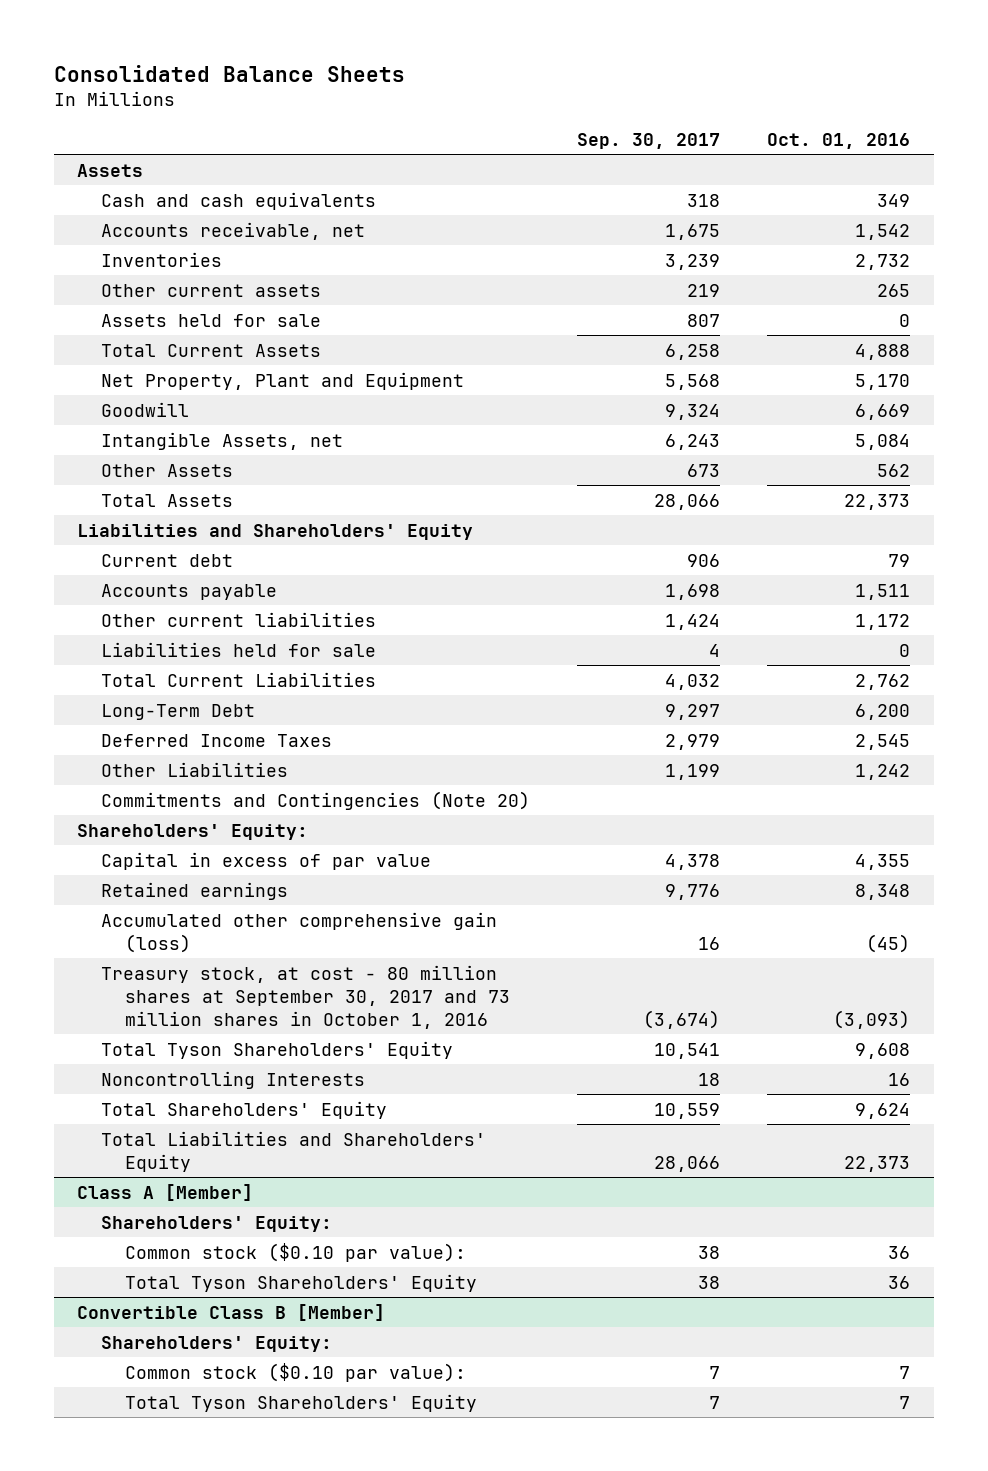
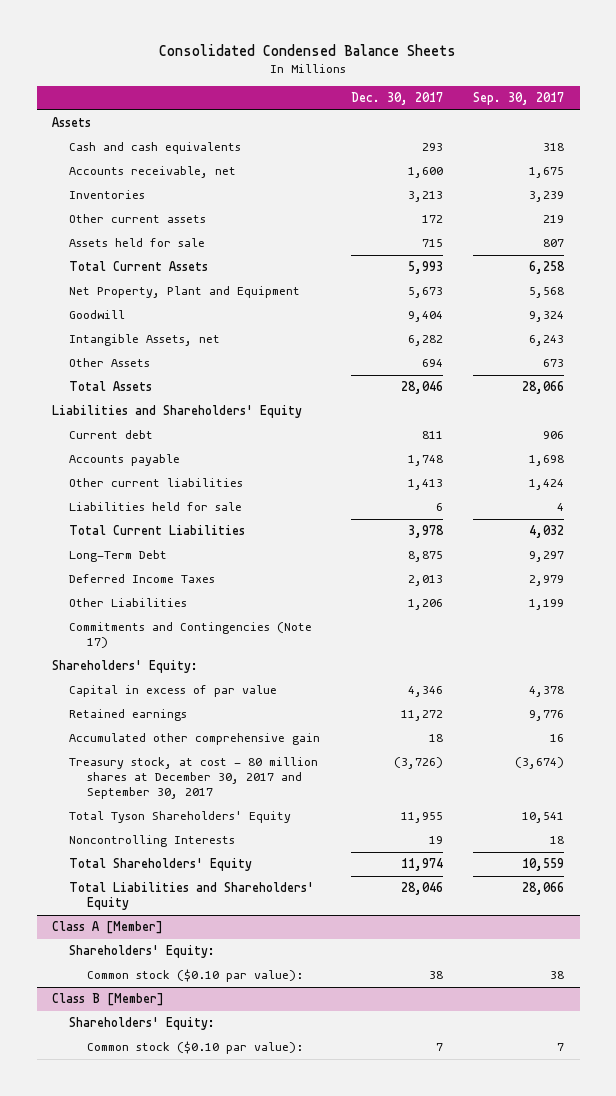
- Consolidated Balance Sheets
+ Consolidated Condensed Balance Sheets
- | Sep. 30, 2017 | Oct. 01, 2016
+ | Dec. 30, 2017 | Sep. 30, 2017
- Commitments and Contingencies (Note 20)
+ Commitments and Contingencies (Note 17)
- Accumulated other comprehensive gain (loss) | 16 | (45)
- Treasury stock, at cost - 80 million shares at September 30, 2017 and 73 million shares in October 1, 2016 | (3,674) | (3,093)
+ Accumulated other comprehensive gain | 18 | 16
+ Treasury stock, at cost - 80 million shares at December 30, 2017 and September 30, 2017 | (3,726) | (3,674)
@ Class A [Member]
- Total Tyson Shareholders' Equity | 38 | 36
- Convertible Class B [Member]
+ Class B [Member]
- Total Tyson Shareholders' Equity | 7 | 7

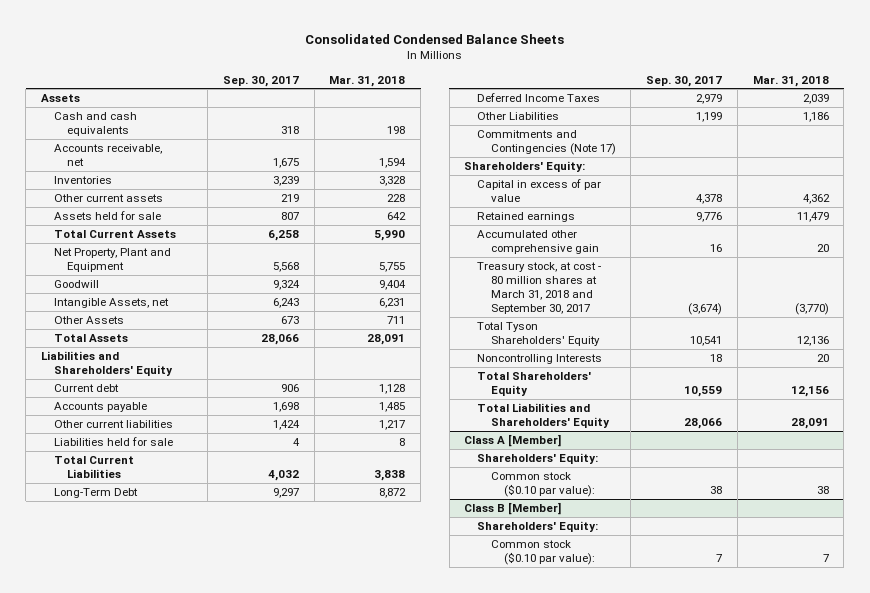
- | Dec. 30, 2017 | Sep. 30, 2017
+ | Sep. 30, 2017 | Mar. 31, 2018
- Treasury stock, at cost - 80 million shares at December 30, 2017 and September 30, 2017 | (3,726) | (3,674)
+ Treasury stock, at cost - 80 million shares at March 31, 2018 and September 30, 2017 | (3,674) | (3,770)

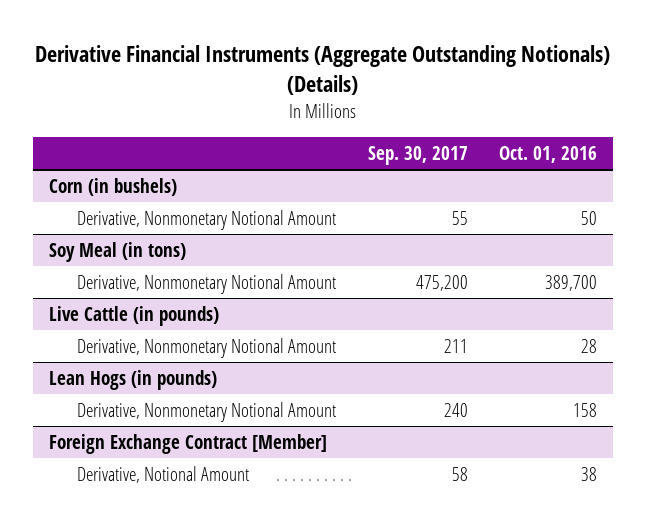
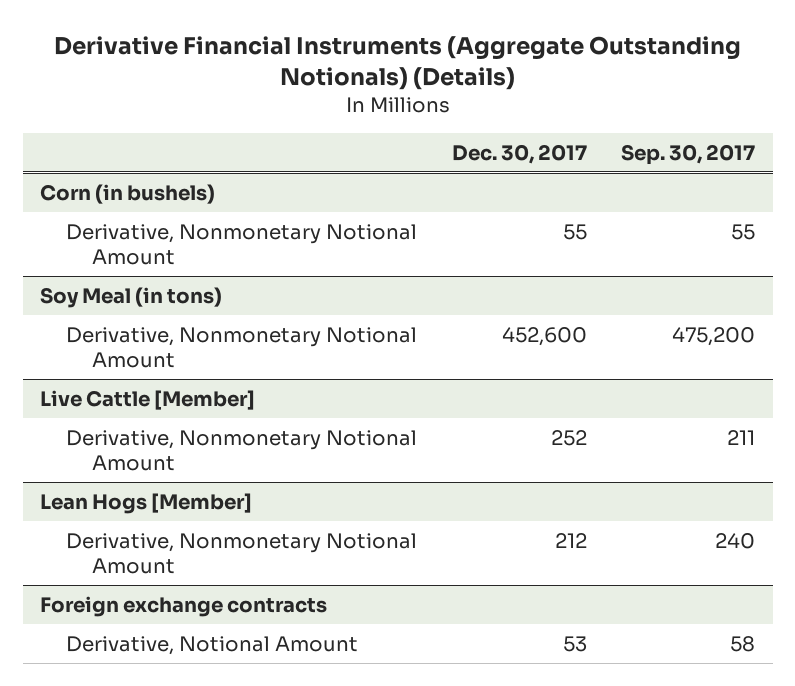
- | Sep. 30, 2017 | Oct. 01, 2016
+ | Dec. 30, 2017 | Sep. 30, 2017
- Live Cattle (in pounds)
+ Live Cattle [Member]
- Lean Hogs (in pounds)
+ Lean Hogs [Member]
- Foreign Exchange Contract [Member]
+ Foreign exchange contracts

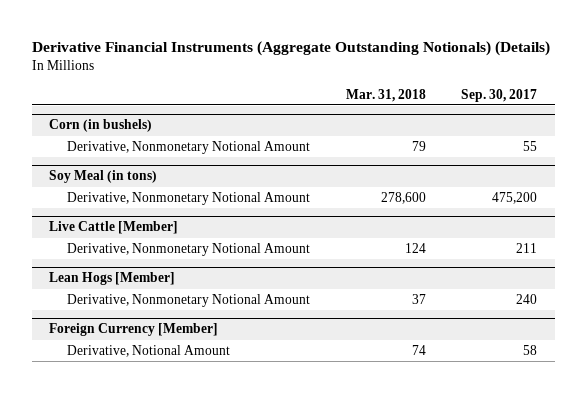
- | Dec. 30, 2017 | Sep. 30, 2017
+ | Mar. 31, 2018 | Sep. 30, 2017
- Foreign exchange contracts
+ Foreign Currency [Member]

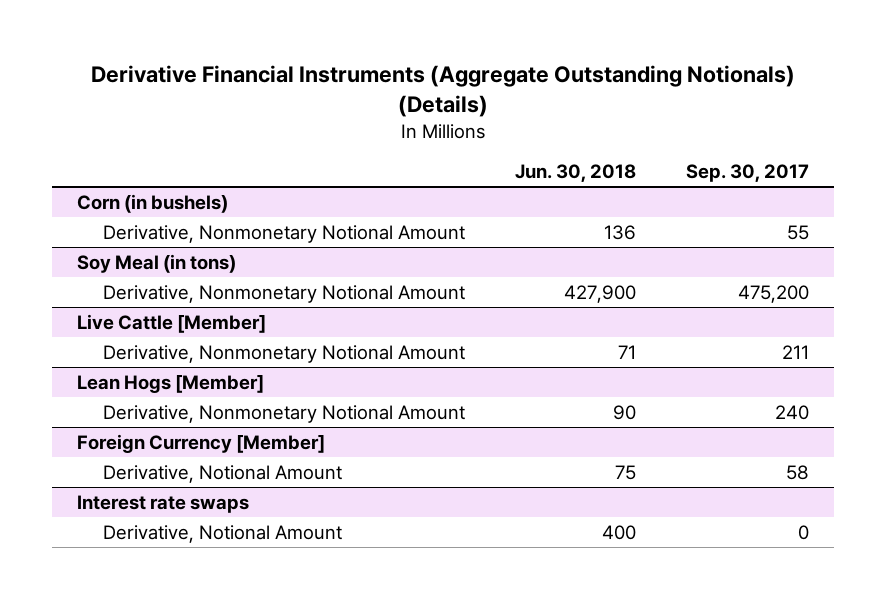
- | Mar. 31, 2018 | Sep. 30, 2017
+ | Jun. 30, 2018 | Sep. 30, 2017
+ Interest rate swaps
+ Derivative, Notional Amount | 400 | 0

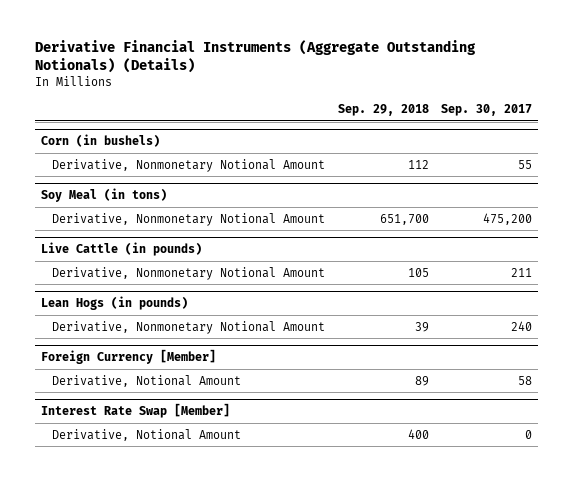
- | Jun. 30, 2018 | Sep. 30, 2017
+ | Sep. 29, 2018 | Sep. 30, 2017
- Live Cattle [Member]
+ Live Cattle (in pounds)
- Lean Hogs [Member]
+ Lean Hogs (in pounds)
- Interest rate swaps
+ Interest Rate Swap [Member]

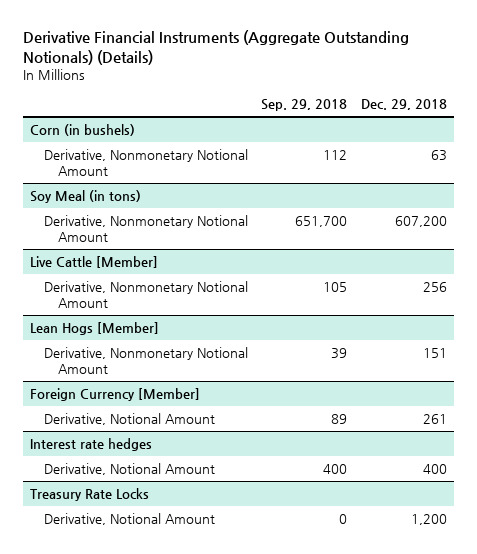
- | Sep. 29, 2018 | Sep. 30, 2017
+ | Sep. 29, 2018 | Dec. 29, 2018
- Live Cattle (in pounds)
+ Live Cattle [Member]
- Lean Hogs (in pounds)
+ Lean Hogs [Member]
- Interest Rate Swap [Member]
+ Interest rate hedges
+ Treasury Rate Locks
+ Derivative, Notional Amount | 0 | 1,200

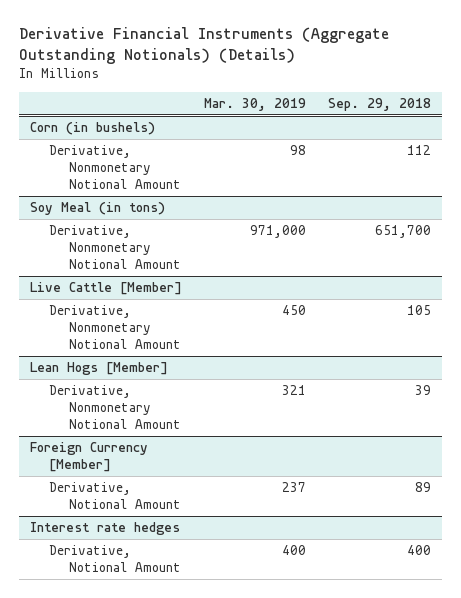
- | Sep. 29, 2018 | Dec. 29, 2018
+ | Mar. 30, 2019 | Sep. 29, 2018
- Treasury Rate Locks
- Derivative, Notional Amount | 0 | 1,200

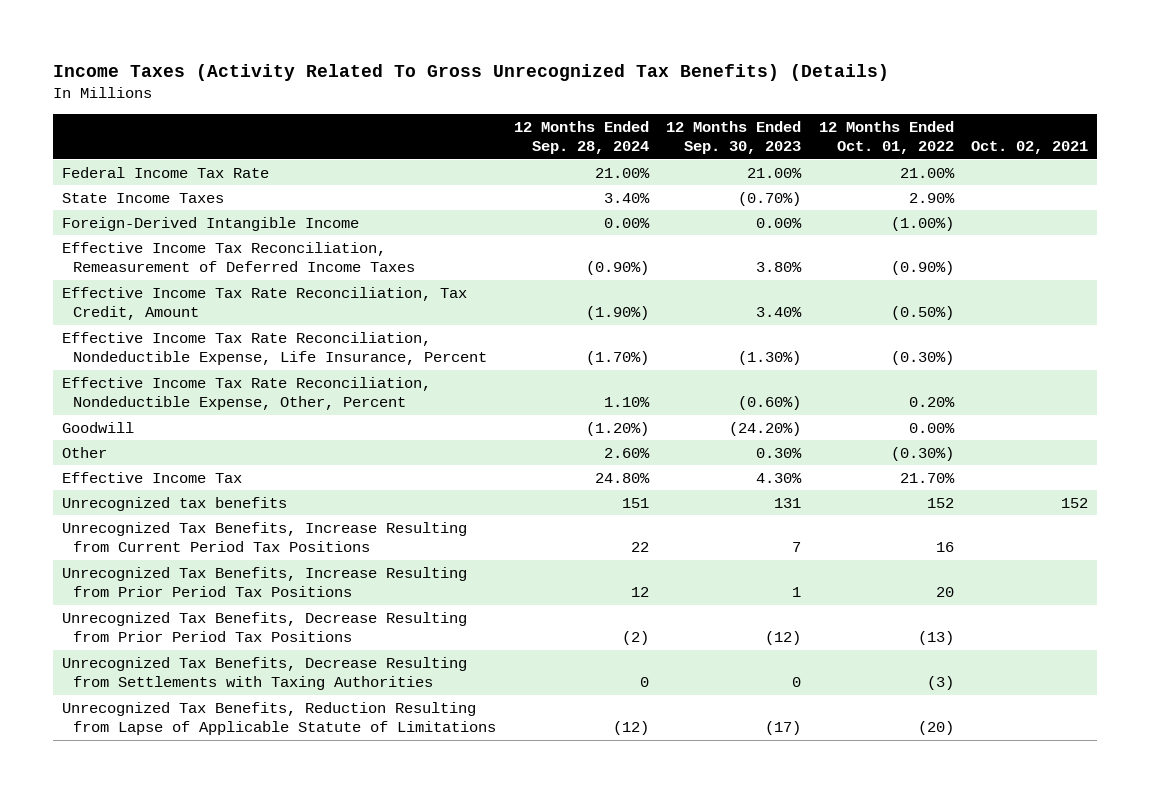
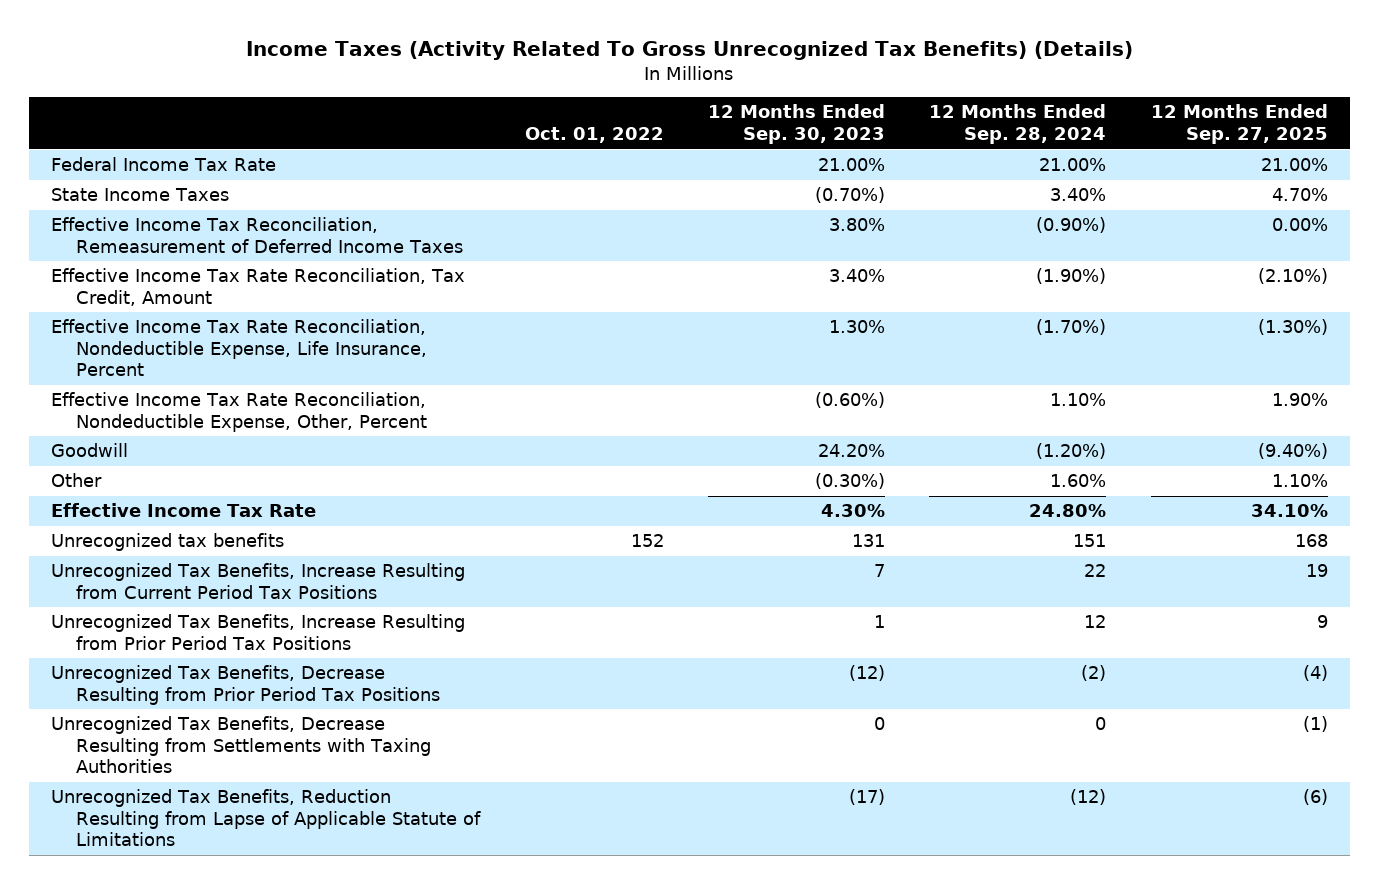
- | 12 Months Ended Sep. 28, 2024 | 12 Months Ended Sep. 30, 2023 | 12 Months Ended Oct. 01, 2022 | Oct. 02, 2021
+ | Oct. 01, 2022 | 12 Months Ended Sep. 30, 2023 | 12 Months Ended Sep. 28, 2024 | 12 Months Ended Sep. 27, 2025
- Foreign-Derived Intangible Income | 0.00% | 0.00% | (1.00%) |
- Effective Income Tax Rate Reconciliation, Nondeductible Expense, Life Insurance, Percent | (1.70%) | (1.30%) | (0.30%) |
+ Effective Income Tax Rate Reconciliation, Nondeductible Expense, Life Insurance, Percent | | 1.30% | (1.70%) | (1.30%)
- Goodwill | (1.20%) | (24.20%) | 0.00% |
- Other | 2.60% | 0.30% | (0.30%) |
- Effective Income Tax | 24.80% | 4.30% | 21.70% |
+ Goodwill | | 24.20% | (1.20%) | (9.40%)
+ Other | | (0.30%) | 1.60% | 1.10%
+ Effective Income Tax Rate | | 4.30% | 24.80% | 34.10%

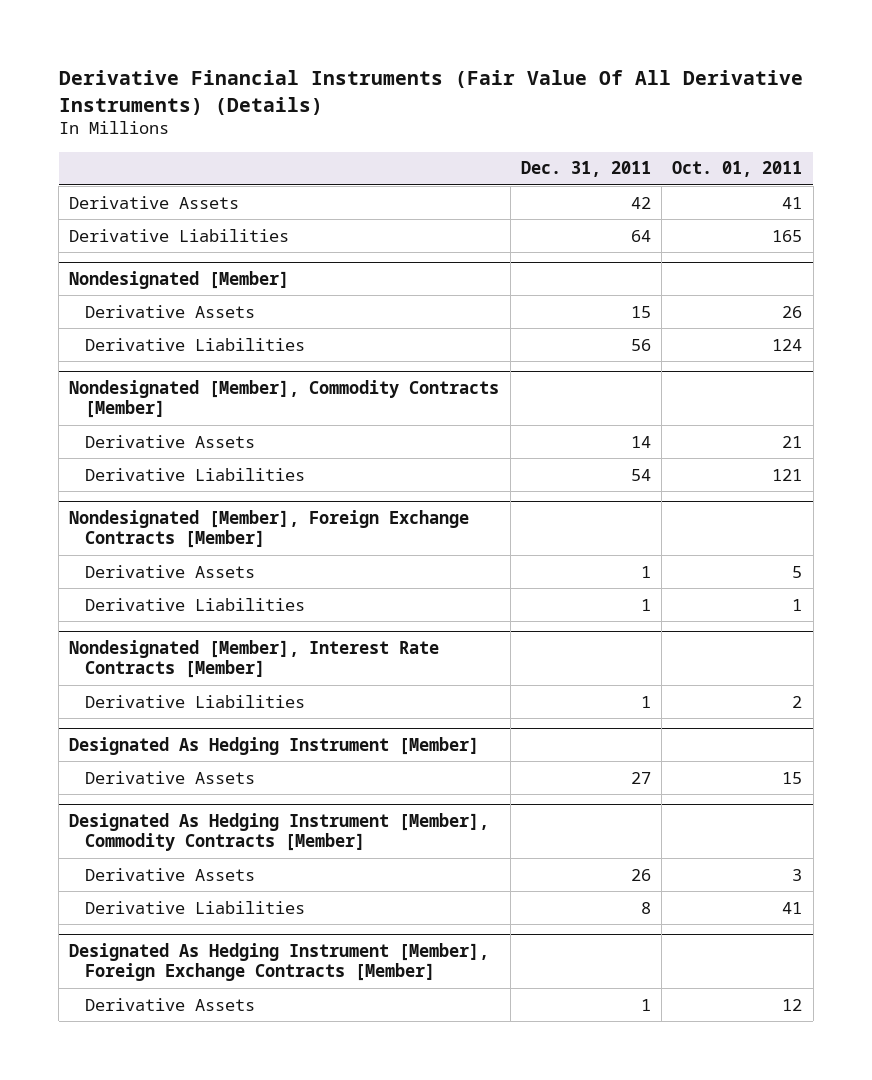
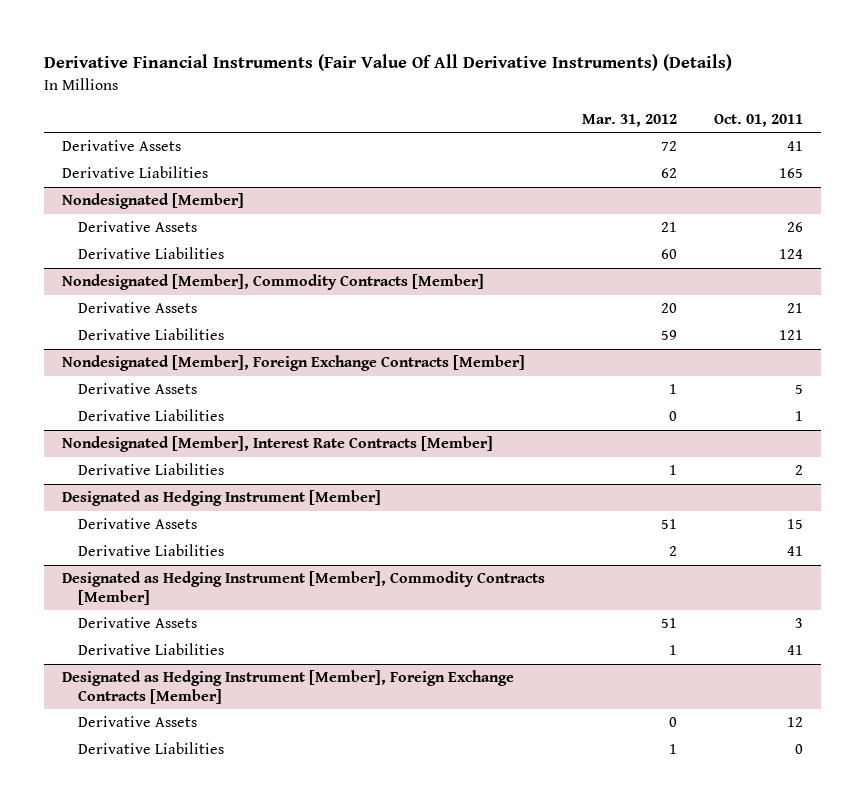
- | Dec. 31, 2011 | Oct. 01, 2011
+ | Mar. 31, 2012 | Oct. 01, 2011
- Designated As Hedging Instrument [Member]
+ Designated as Hedging Instrument [Member]
- Designated As Hedging Instrument [Member], Commodity Contracts [Member]
+ Derivative Liabilities | 2 | 41
+ Designated as Hedging Instrument [Member], Commodity Contracts [Member]
- Designated As Hedging Instrument [Member], Foreign Exchange Contracts [Member]
+ Designated as Hedging Instrument [Member], Foreign Exchange Contracts [Member]
+ Derivative Liabilities | 1 | 0

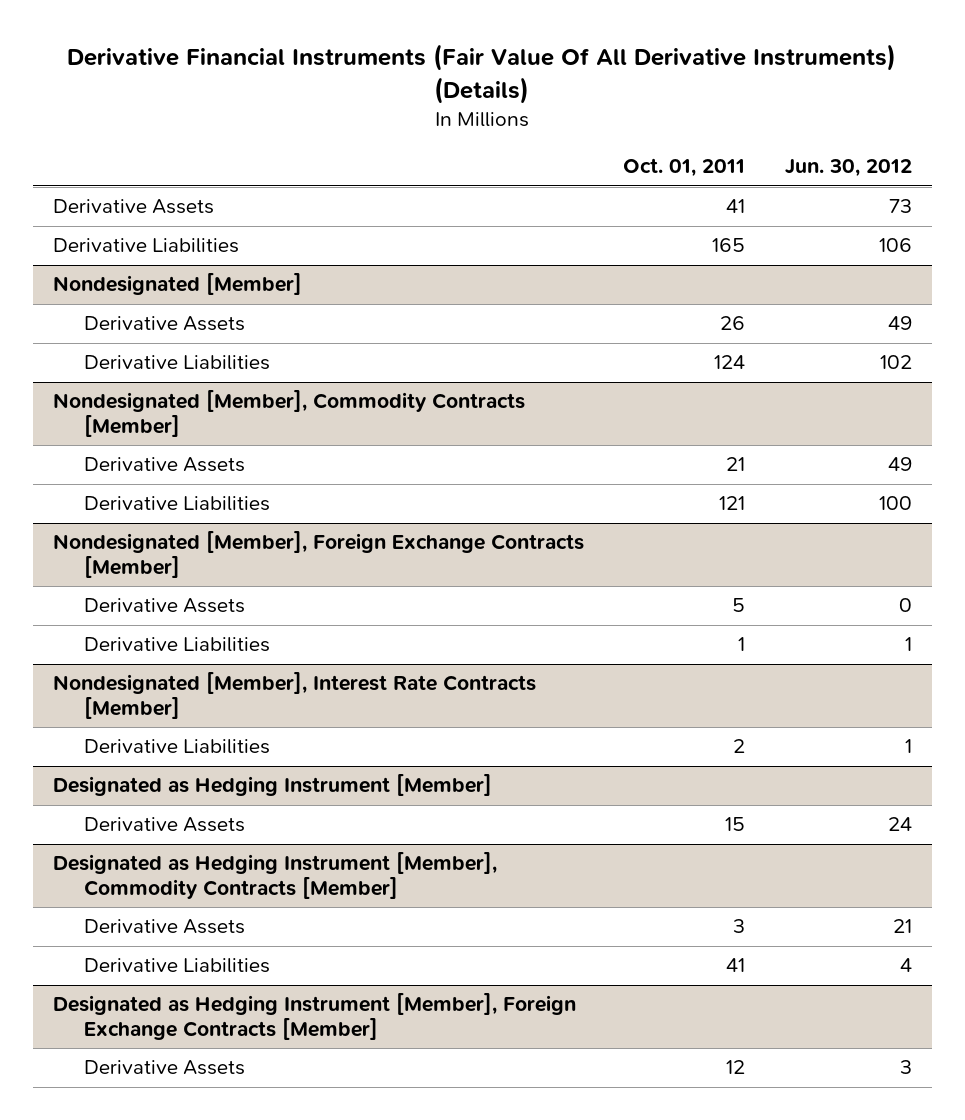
- | Mar. 31, 2012 | Oct. 01, 2011
+ | Oct. 01, 2011 | Jun. 30, 2012
@ Designated as Hedging Instrument [Member]
- Derivative Liabilities | 2 | 41
@ Designated as Hedging Instrument [Member], Foreign Exchange Contracts [Member]
- Derivative Liabilities | 1 | 0

